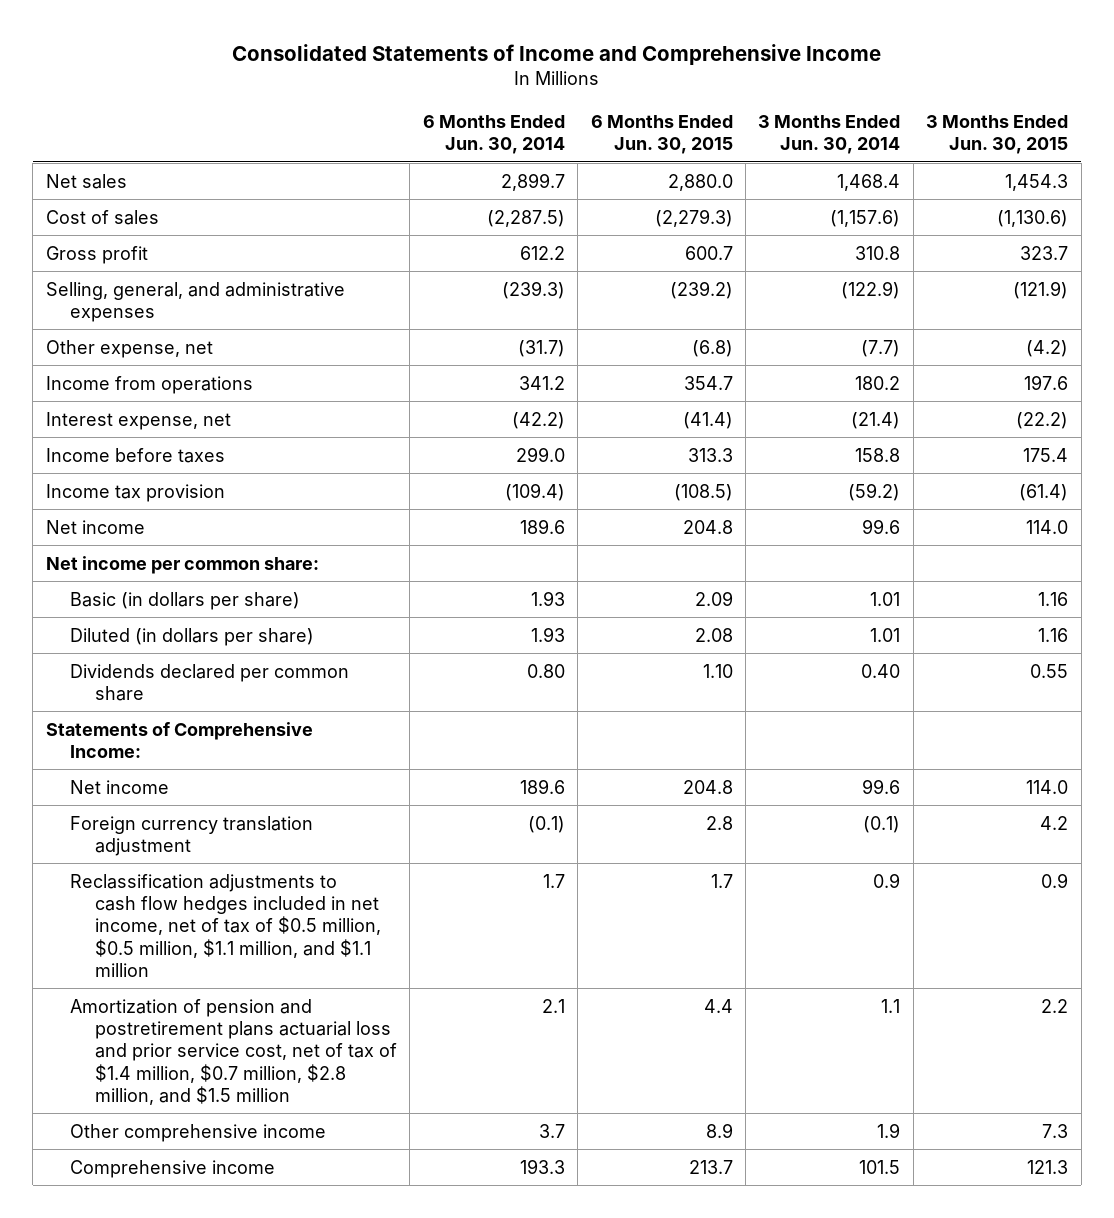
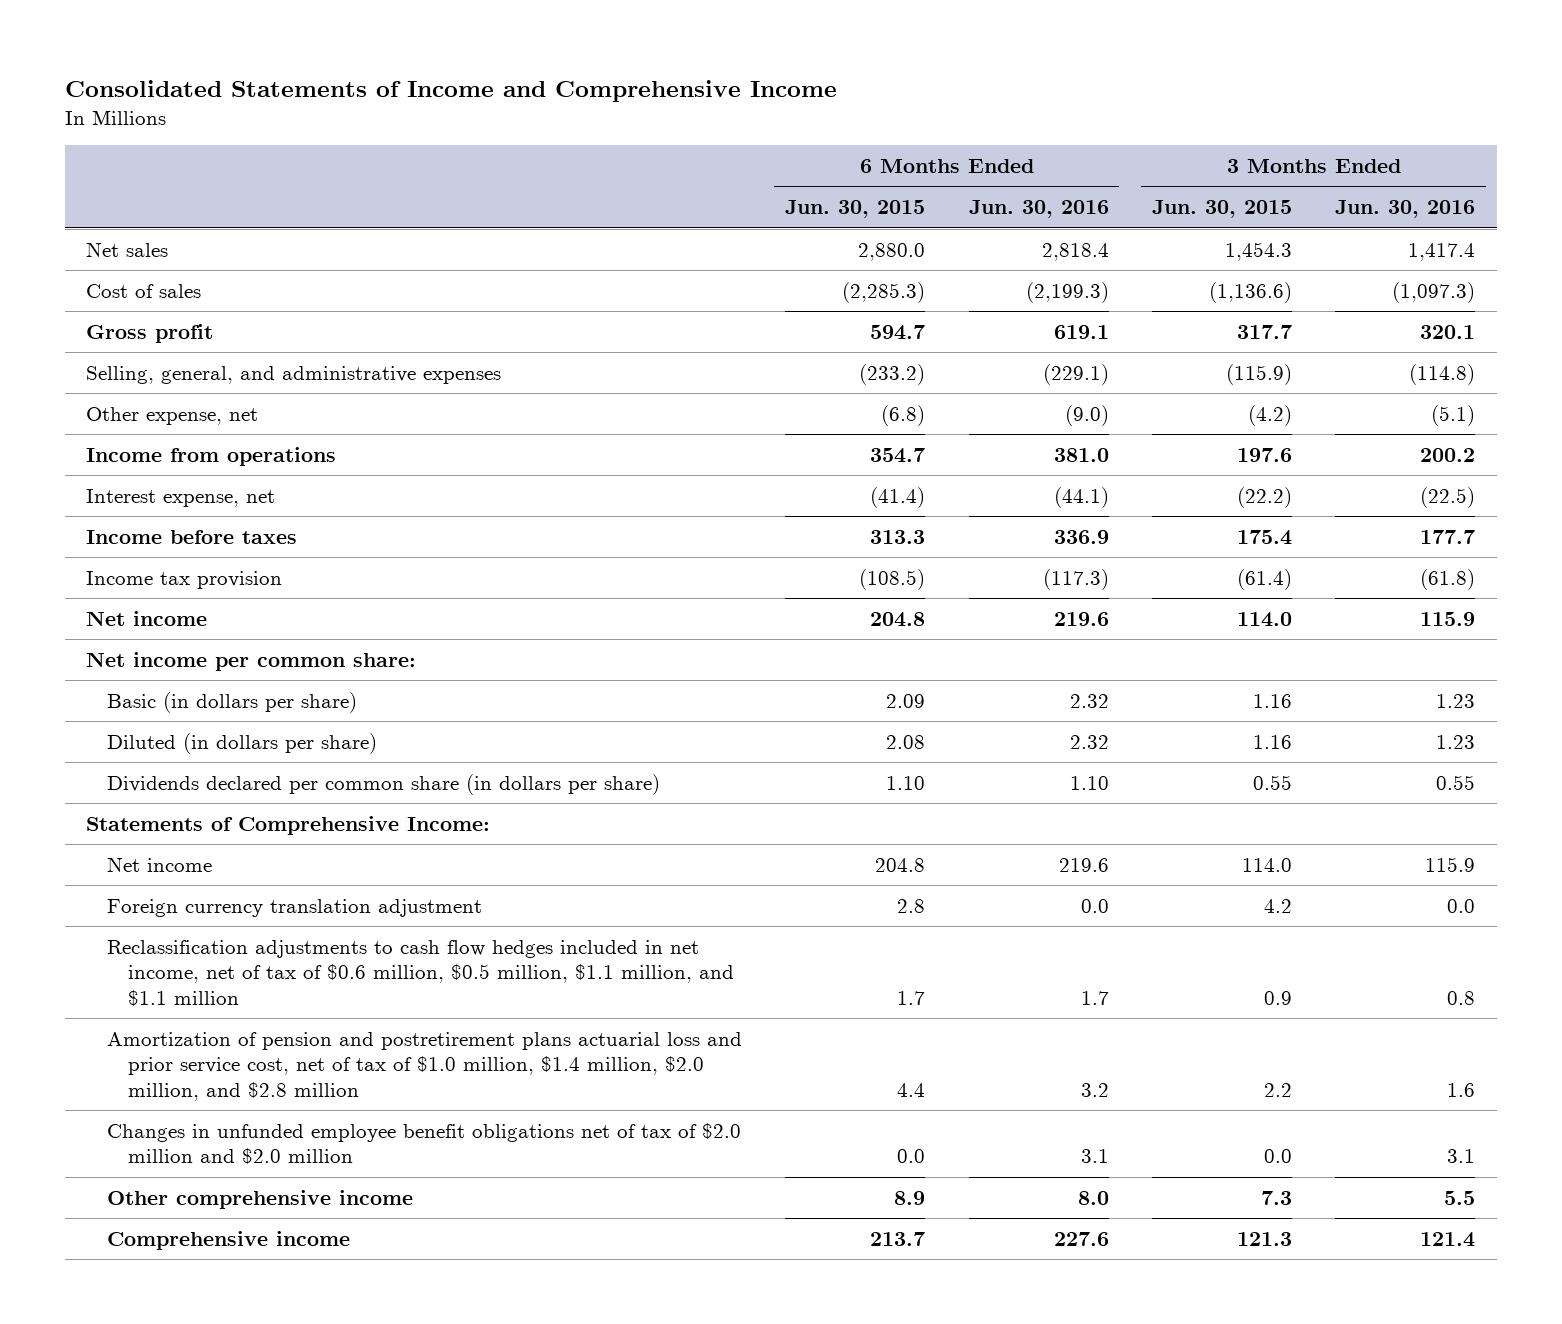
- | 6 Months Ended Jun. 30, 2014 | 6 Months Ended Jun. 30, 2015 | 3 Months Ended Jun. 30, 2014 | 3 Months Ended Jun. 30, 2015
+ | 6 Months Ended Jun. 30, 2015 | 6 Months Ended Jun. 30, 2016 | 3 Months Ended Jun. 30, 2015 | 3 Months Ended Jun. 30, 2016
- Cost of sales | (2,287.5) | (2,279.3) | (1,157.6) | (1,130.6)
- Gross profit | 612.2 | 600.7 | 310.8 | 323.7
- Selling, general, and administrative expenses | (239.3) | (239.2) | (122.9) | (121.9)
+ Cost of sales | (2,285.3) | (2,199.3) | (1,136.6) | (1,097.3)
+ Gross profit | 594.7 | 619.1 | 317.7 | 320.1
+ Selling, general, and administrative expenses | (233.2) | (229.1) | (115.9) | (114.8)
- Dividends declared per common share | 0.80 | 1.10 | 0.40 | 0.55
+ Dividends declared per common share (in dollars per share) | 1.10 | 1.10 | 0.55 | 0.55
- Reclassification adjustments to cash flow hedges included in net income, net of tax of $0.5 million, $0.5 million, $1.1 million, and $1.1 million | 1.7 | 1.7 | 0.9 | 0.9
- Amortization of pension and postretirement plans actuarial loss and prior service cost, net of tax of $1.4 million, $0.7 million, $2.8 million, and $1.5 million | 2.1 | 4.4 | 1.1 | 2.2
+ Reclassification adjustments to cash flow hedges included in net income, net of tax of $0.6 million, $0.5 million, $1.1 million, and $1.1 million | 1.7 | 1.7 | 0.9 | 0.8
+ Amortization of pension and postretirement plans actuarial loss and prior service cost, net of tax of $1.0 million, $1.4 million, $2.0 million, and $2.8 million | 4.4 | 3.2 | 2.2 | 1.6
+ Changes in unfunded employee benefit obligations net of tax of $2.0 million and $2.0 million | 0.0 | 3.1 | 0.0 | 3.1

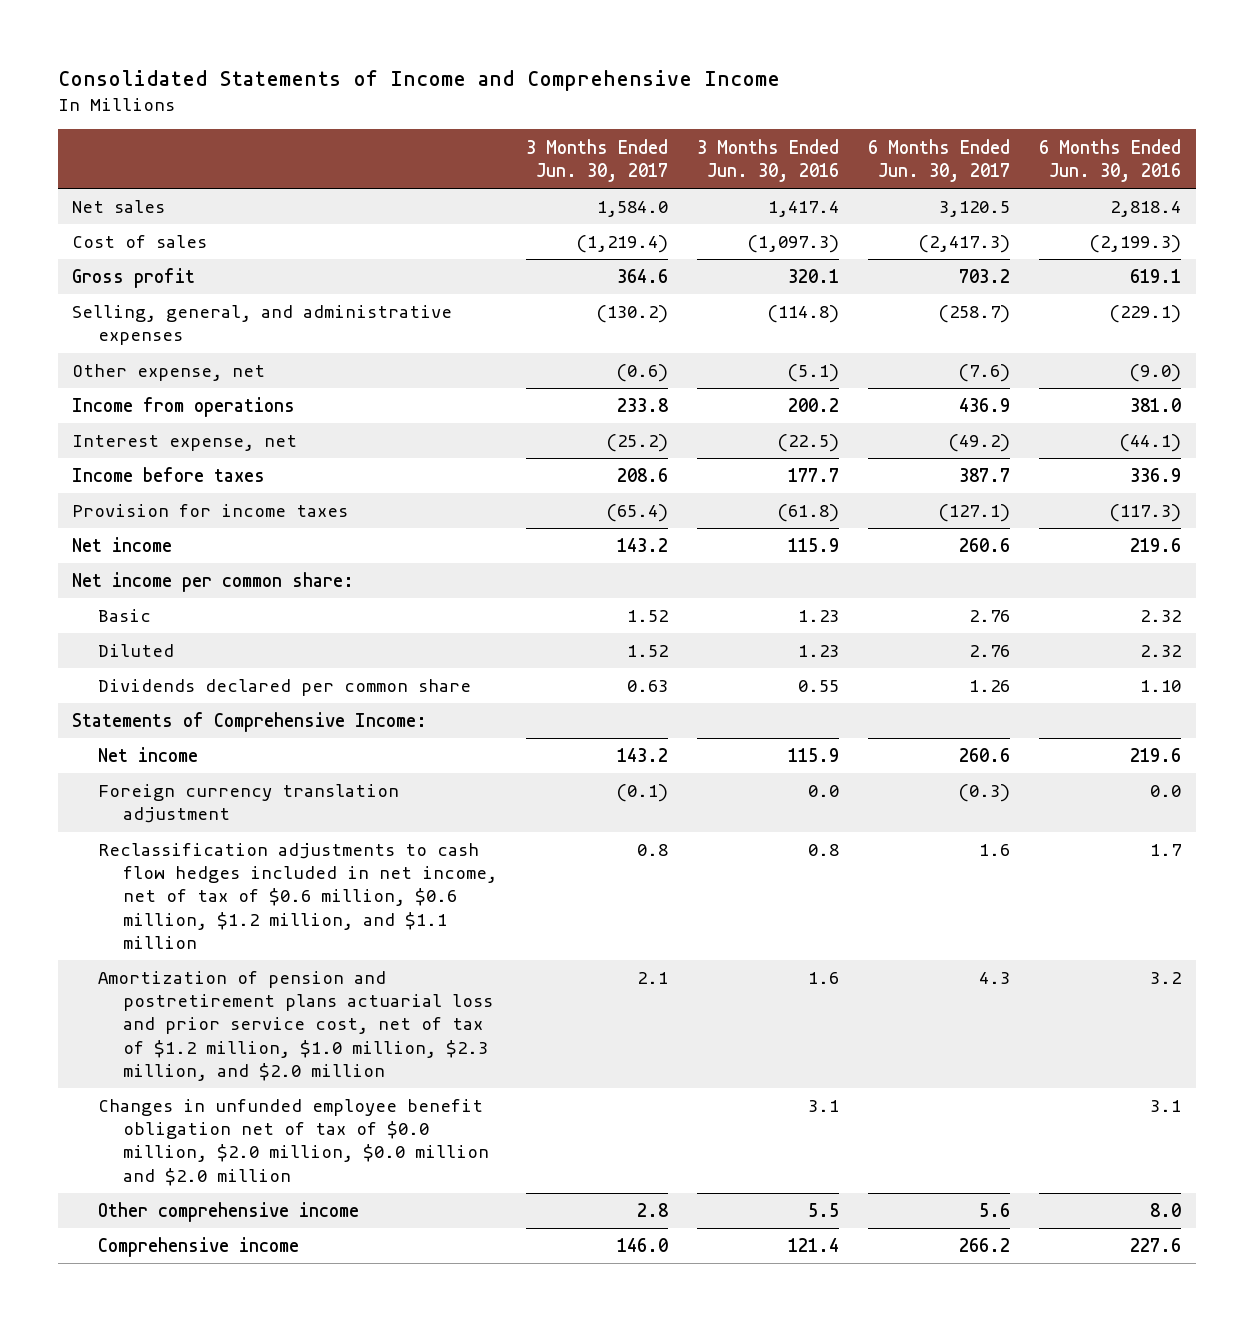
- | 6 Months Ended Jun. 30, 2015 | 6 Months Ended Jun. 30, 2016 | 3 Months Ended Jun. 30, 2015 | 3 Months Ended Jun. 30, 2016
+ | 3 Months Ended Jun. 30, 2017 | 3 Months Ended Jun. 30, 2016 | 6 Months Ended Jun. 30, 2017 | 6 Months Ended Jun. 30, 2016
- Income tax provision | (108.5) | (117.3) | (61.4) | (61.8)
+ Provision for income taxes | (65.4) | (61.8) | (127.1) | (117.3)
- Basic (in dollars per share) | 2.09 | 2.32 | 1.16 | 1.23
- Diluted (in dollars per share) | 2.08 | 2.32 | 1.16 | 1.23
- Dividends declared per common share (in dollars per share) | 1.10 | 1.10 | 0.55 | 0.55
+ Basic | 1.52 | 1.23 | 2.76 | 2.32
+ Diluted | 1.52 | 1.23 | 2.76 | 2.32
+ Dividends declared per common share | 0.63 | 0.55 | 1.26 | 1.10
- Reclassification adjustments to cash flow hedges included in net income, net of tax of $0.6 million, $0.5 million, $1.1 million, and $1.1 million | 1.7 | 1.7 | 0.9 | 0.8
- Amortization of pension and postretirement plans actuarial loss and prior service cost, net of tax of $1.0 million, $1.4 million, $2.0 million, and $2.8 million | 4.4 | 3.2 | 2.2 | 1.6
- Changes in unfunded employee benefit obligations net of tax of $2.0 million and $2.0 million | 0.0 | 3.1 | 0.0 | 3.1
+ Reclassification adjustments to cash flow hedges included in net income, net of tax of $0.6 million, $0.6 million, $1.2 million, and $1.1 million | 0.8 | 0.8 | 1.6 | 1.7
+ Amortization of pension and postretirement plans actuarial loss and prior service cost, net of tax of $1.2 million, $1.0 million, $2.3 million, and $2.0 million | 2.1 | 1.6 | 4.3 | 3.2
+ Changes in unfunded employee benefit obligation net of tax of $0.0 million, $2.0 million, $0.0 million and $2.0 million | | 3.1 | | 3.1

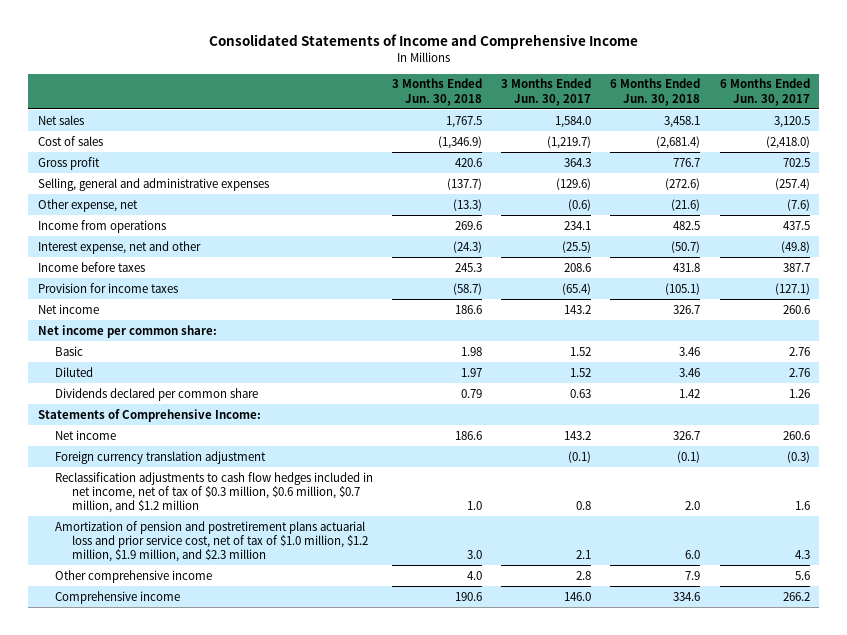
- | 3 Months Ended Jun. 30, 2017 | 3 Months Ended Jun. 30, 2016 | 6 Months Ended Jun. 30, 2017 | 6 Months Ended Jun. 30, 2016
+ | 3 Months Ended Jun. 30, 2018 | 3 Months Ended Jun. 30, 2017 | 6 Months Ended Jun. 30, 2018 | 6 Months Ended Jun. 30, 2017
- Cost of sales | (1,219.4) | (1,097.3) | (2,417.3) | (2,199.3)
- Gross profit | 364.6 | 320.1 | 703.2 | 619.1
- Selling, general, and administrative expenses | (130.2) | (114.8) | (258.7) | (229.1)
+ Cost of sales | (1,346.9) | (1,219.7) | (2,681.4) | (2,418.0)
+ Gross profit | 420.6 | 364.3 | 776.7 | 702.5
+ Selling, general and administrative expenses | (137.7) | (129.6) | (272.6) | (257.4)
- Income from operations | 233.8 | 200.2 | 436.9 | 381.0
- Interest expense, net | (25.2) | (22.5) | (49.2) | (44.1)
+ Income from operations | 269.6 | 234.1 | 482.5 | 437.5
+ Interest expense, net and other | (24.3) | (25.5) | (50.7) | (49.8)
- Reclassification adjustments to cash flow hedges included in net income, net of tax of $0.6 million, $0.6 million, $1.2 million, and $1.1 million | 0.8 | 0.8 | 1.6 | 1.7
- Amortization of pension and postretirement plans actuarial loss and prior service cost, net of tax of $1.2 million, $1.0 million, $2.3 million, and $2.0 million | 2.1 | 1.6 | 4.3 | 3.2
- Changes in unfunded employee benefit obligation net of tax of $0.0 million, $2.0 million, $0.0 million and $2.0 million | | 3.1 | | 3.1
+ Reclassification adjustments to cash flow hedges included in net income, net of tax of $0.3 million, $0.6 million, $0.7 million, and $1.2 million | 1.0 | 0.8 | 2.0 | 1.6
+ Amortization of pension and postretirement plans actuarial loss and prior service cost, net of tax of $1.0 million, $1.2 million, $1.9 million, and $2.3 million | 3.0 | 2.1 | 6.0 | 4.3

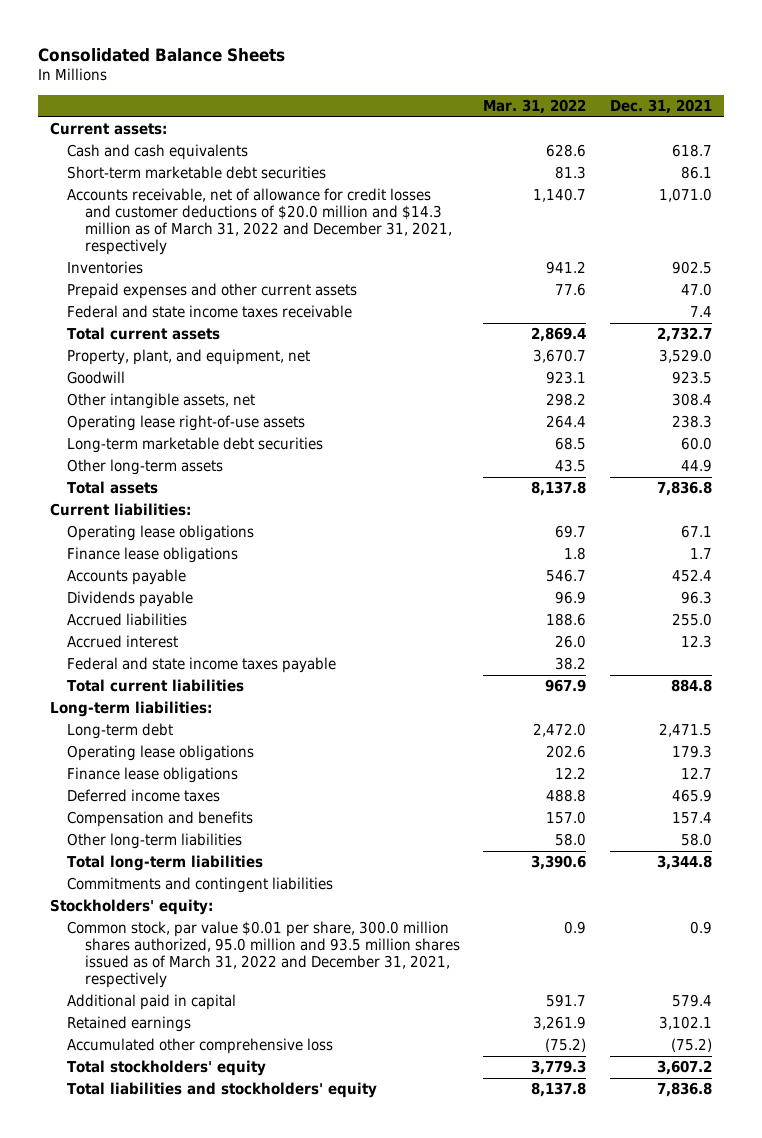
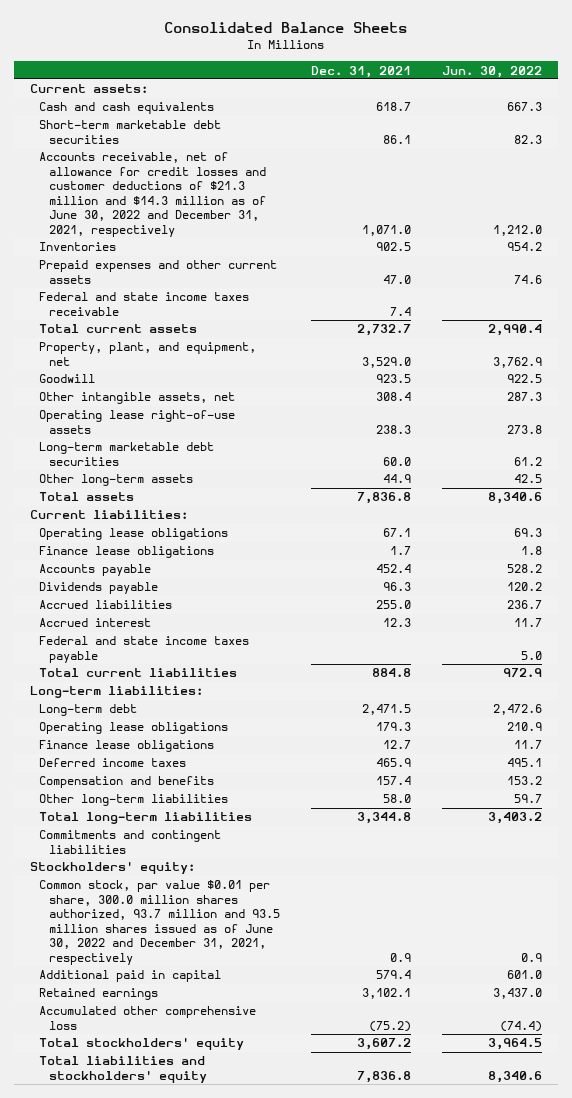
- | Mar. 31, 2022 | Dec. 31, 2021
+ | Dec. 31, 2021 | Jun. 30, 2022
- Accounts receivable, net of allowance for credit losses and customer deductions of $20.0 million and $14.3 million as of March 31, 2022 and December 31, 2021, respectively | 1,140.7 | 1,071.0
+ Accounts receivable, net of allowance for credit losses and customer deductions of $21.3 million and $14.3 million as of June 30, 2022 and December 31, 2021, respectively | 1,071.0 | 1,212.0
- Common stock, par value $0.01 per share, 300.0 million shares authorized, 95.0 million and 93.5 million shares issued as of March 31, 2022 and December 31, 2021, respectively | 0.9 | 0.9
+ Common stock, par value $0.01 per share, 300.0 million shares authorized, 93.7 million and 93.5 million shares issued as of June 30, 2022 and December 31, 2021, respectively | 0.9 | 0.9

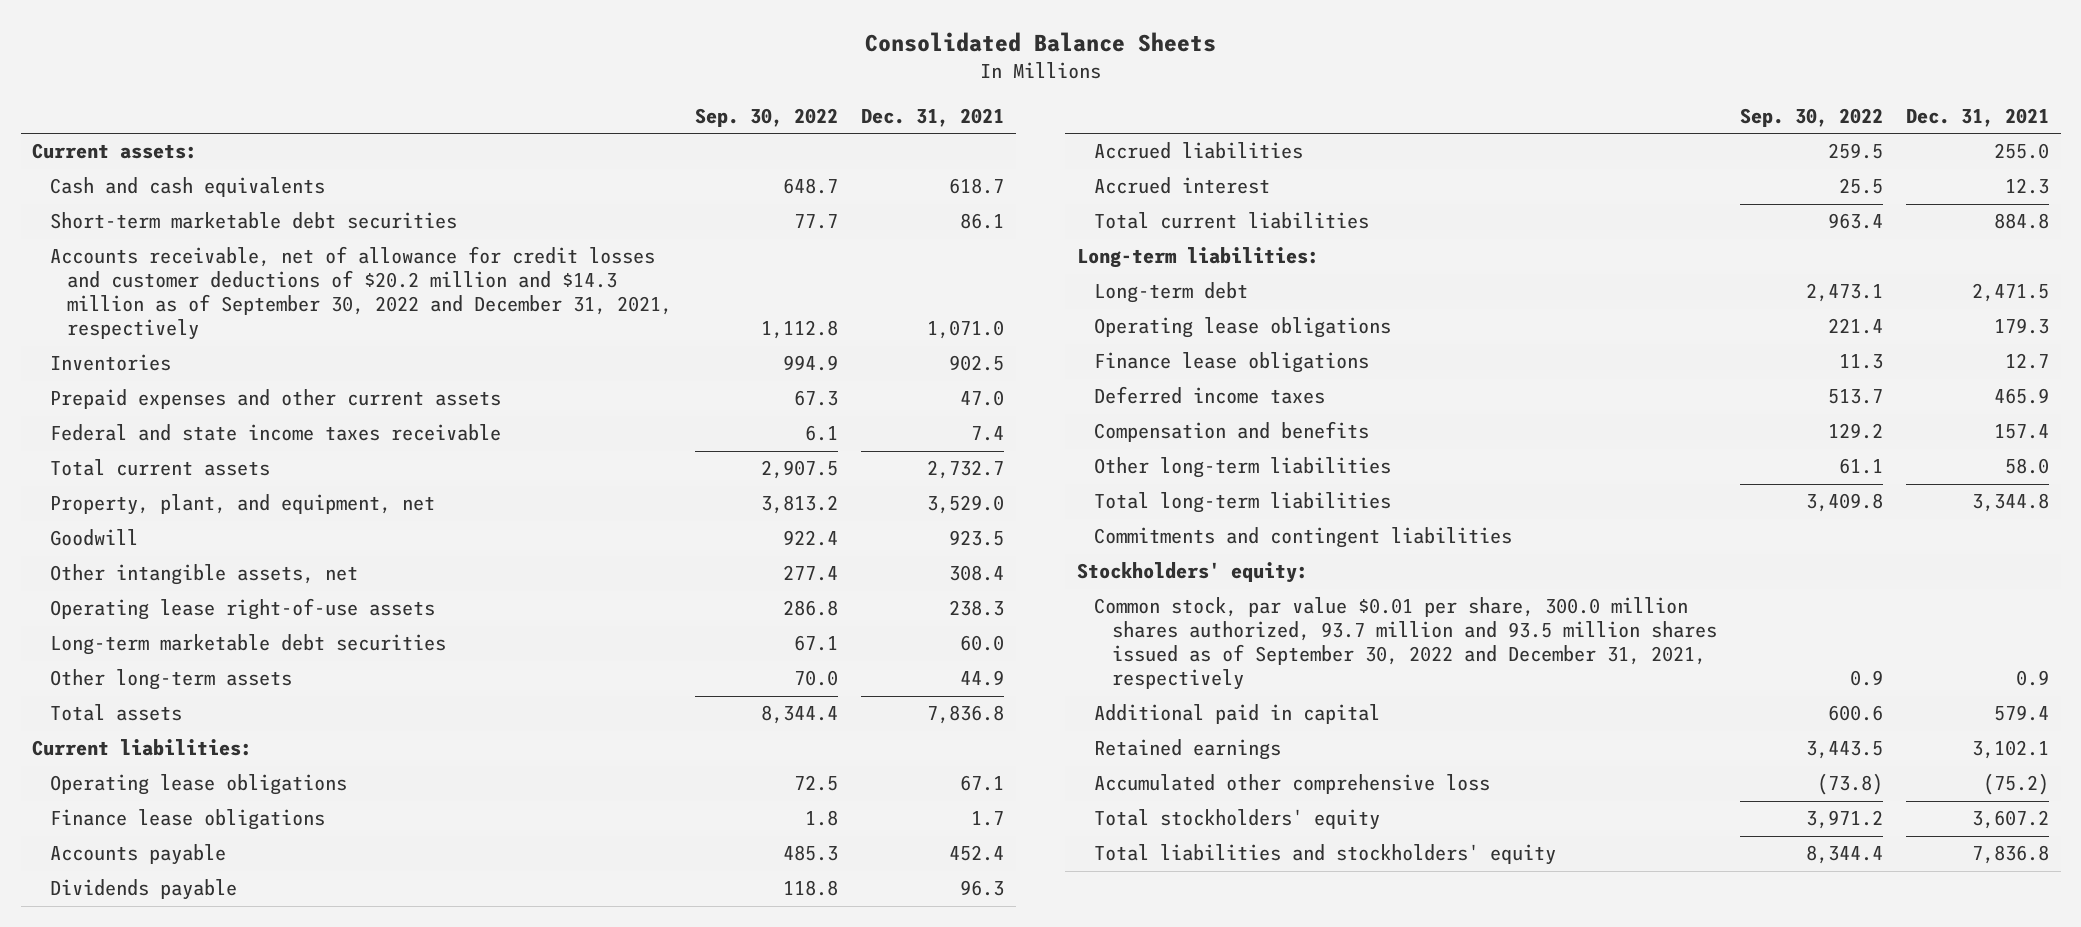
- | Dec. 31, 2021 | Jun. 30, 2022
+ | Sep. 30, 2022 | Dec. 31, 2021
- Accounts receivable, net of allowance for credit losses and customer deductions of $21.3 million and $14.3 million as of June 30, 2022 and December 31, 2021, respectively | 1,071.0 | 1,212.0
+ Accounts receivable, net of allowance for credit losses and customer deductions of $20.2 million and $14.3 million as of September 30, 2022 and December 31, 2021, respectively | 1,112.8 | 1,071.0
- Federal and state income taxes payable | | 5.0
- Common stock, par value $0.01 per share, 300.0 million shares authorized, 93.7 million and 93.5 million shares issued as of June 30, 2022 and December 31, 2021, respectively | 0.9 | 0.9
+ Common stock, par value $0.01 per share, 300.0 million shares authorized, 93.7 million and 93.5 million shares issued as of September 30, 2022 and December 31, 2021, respectively | 0.9 | 0.9

